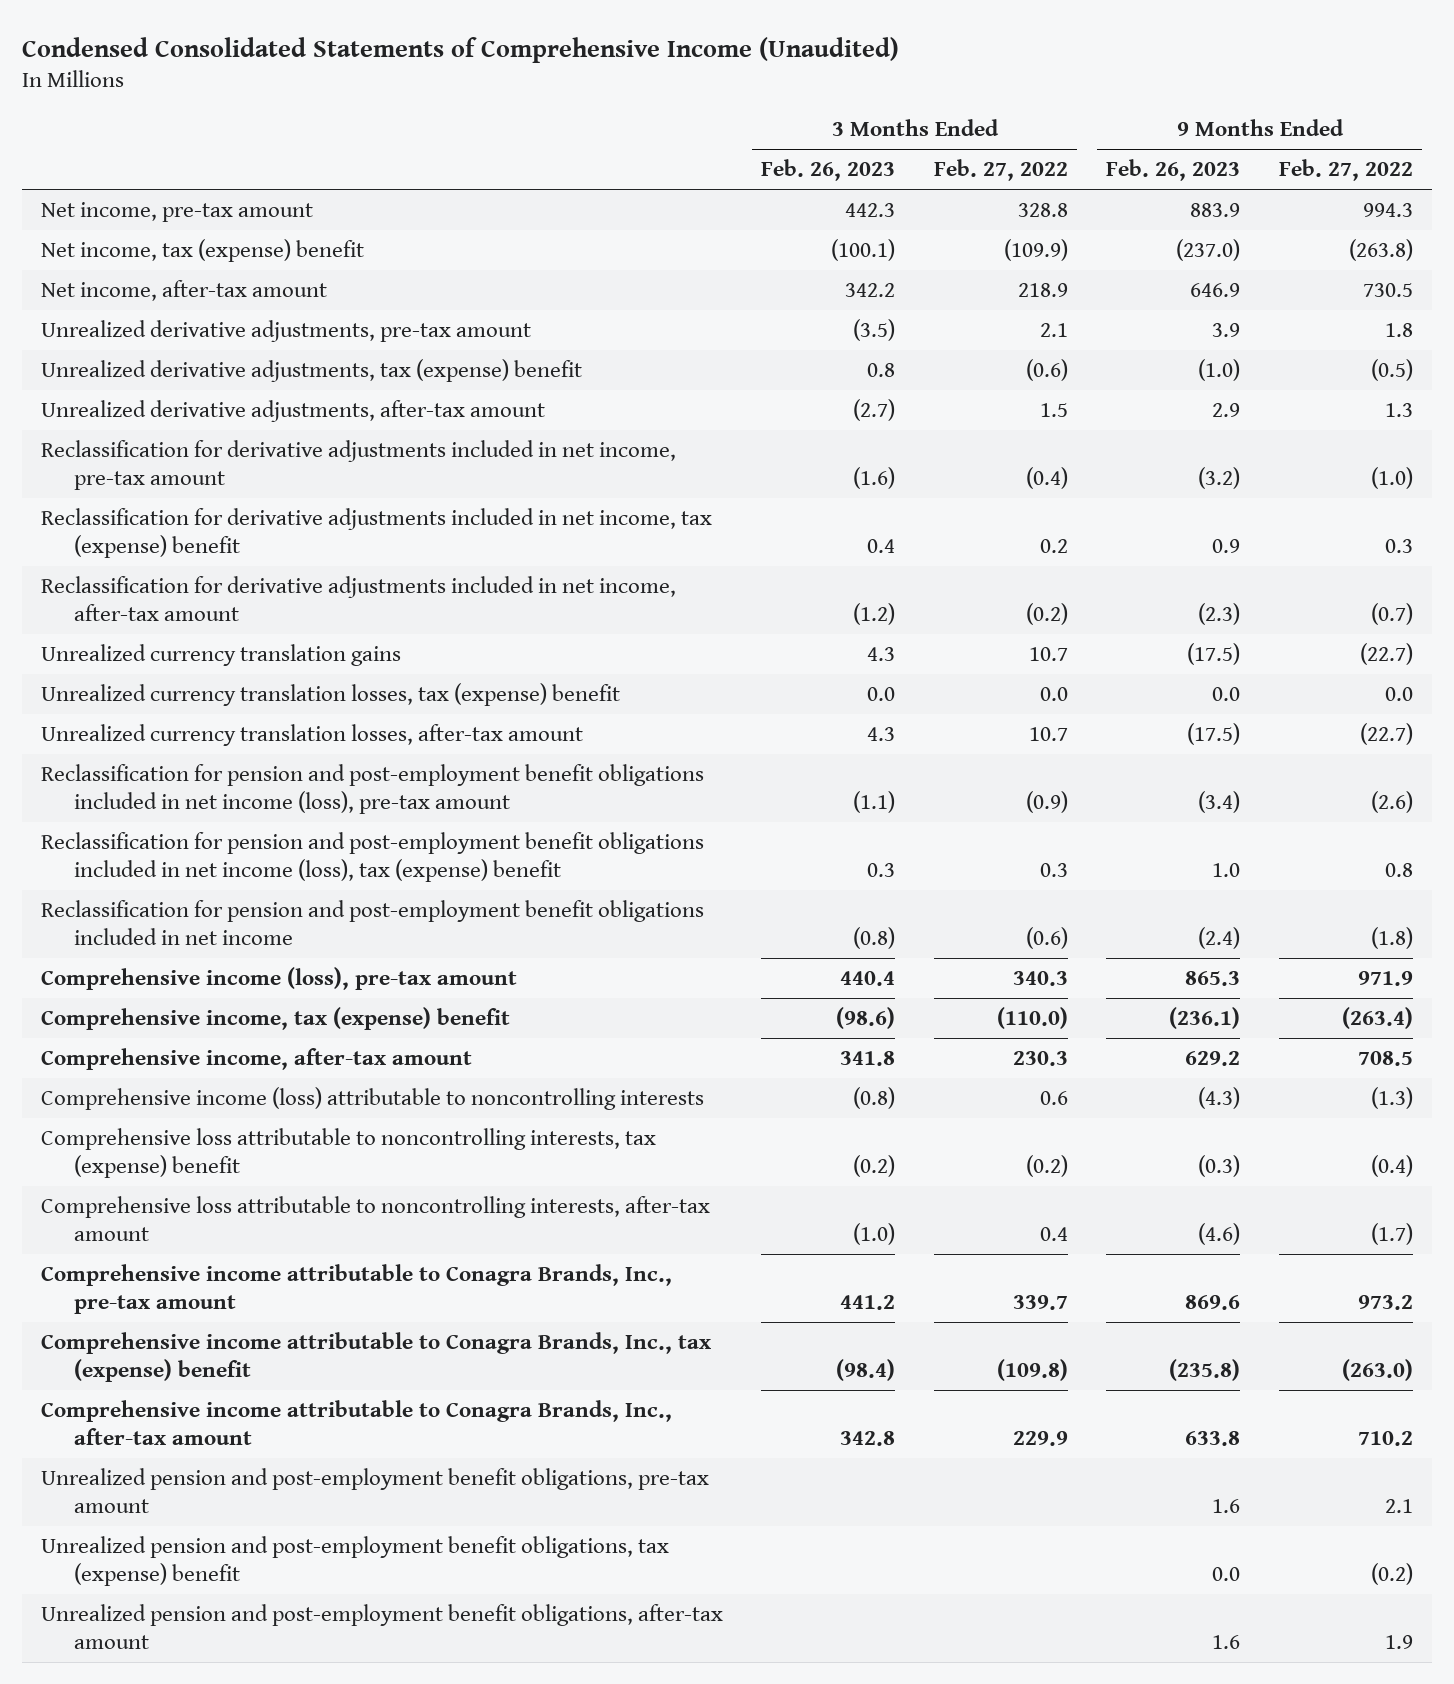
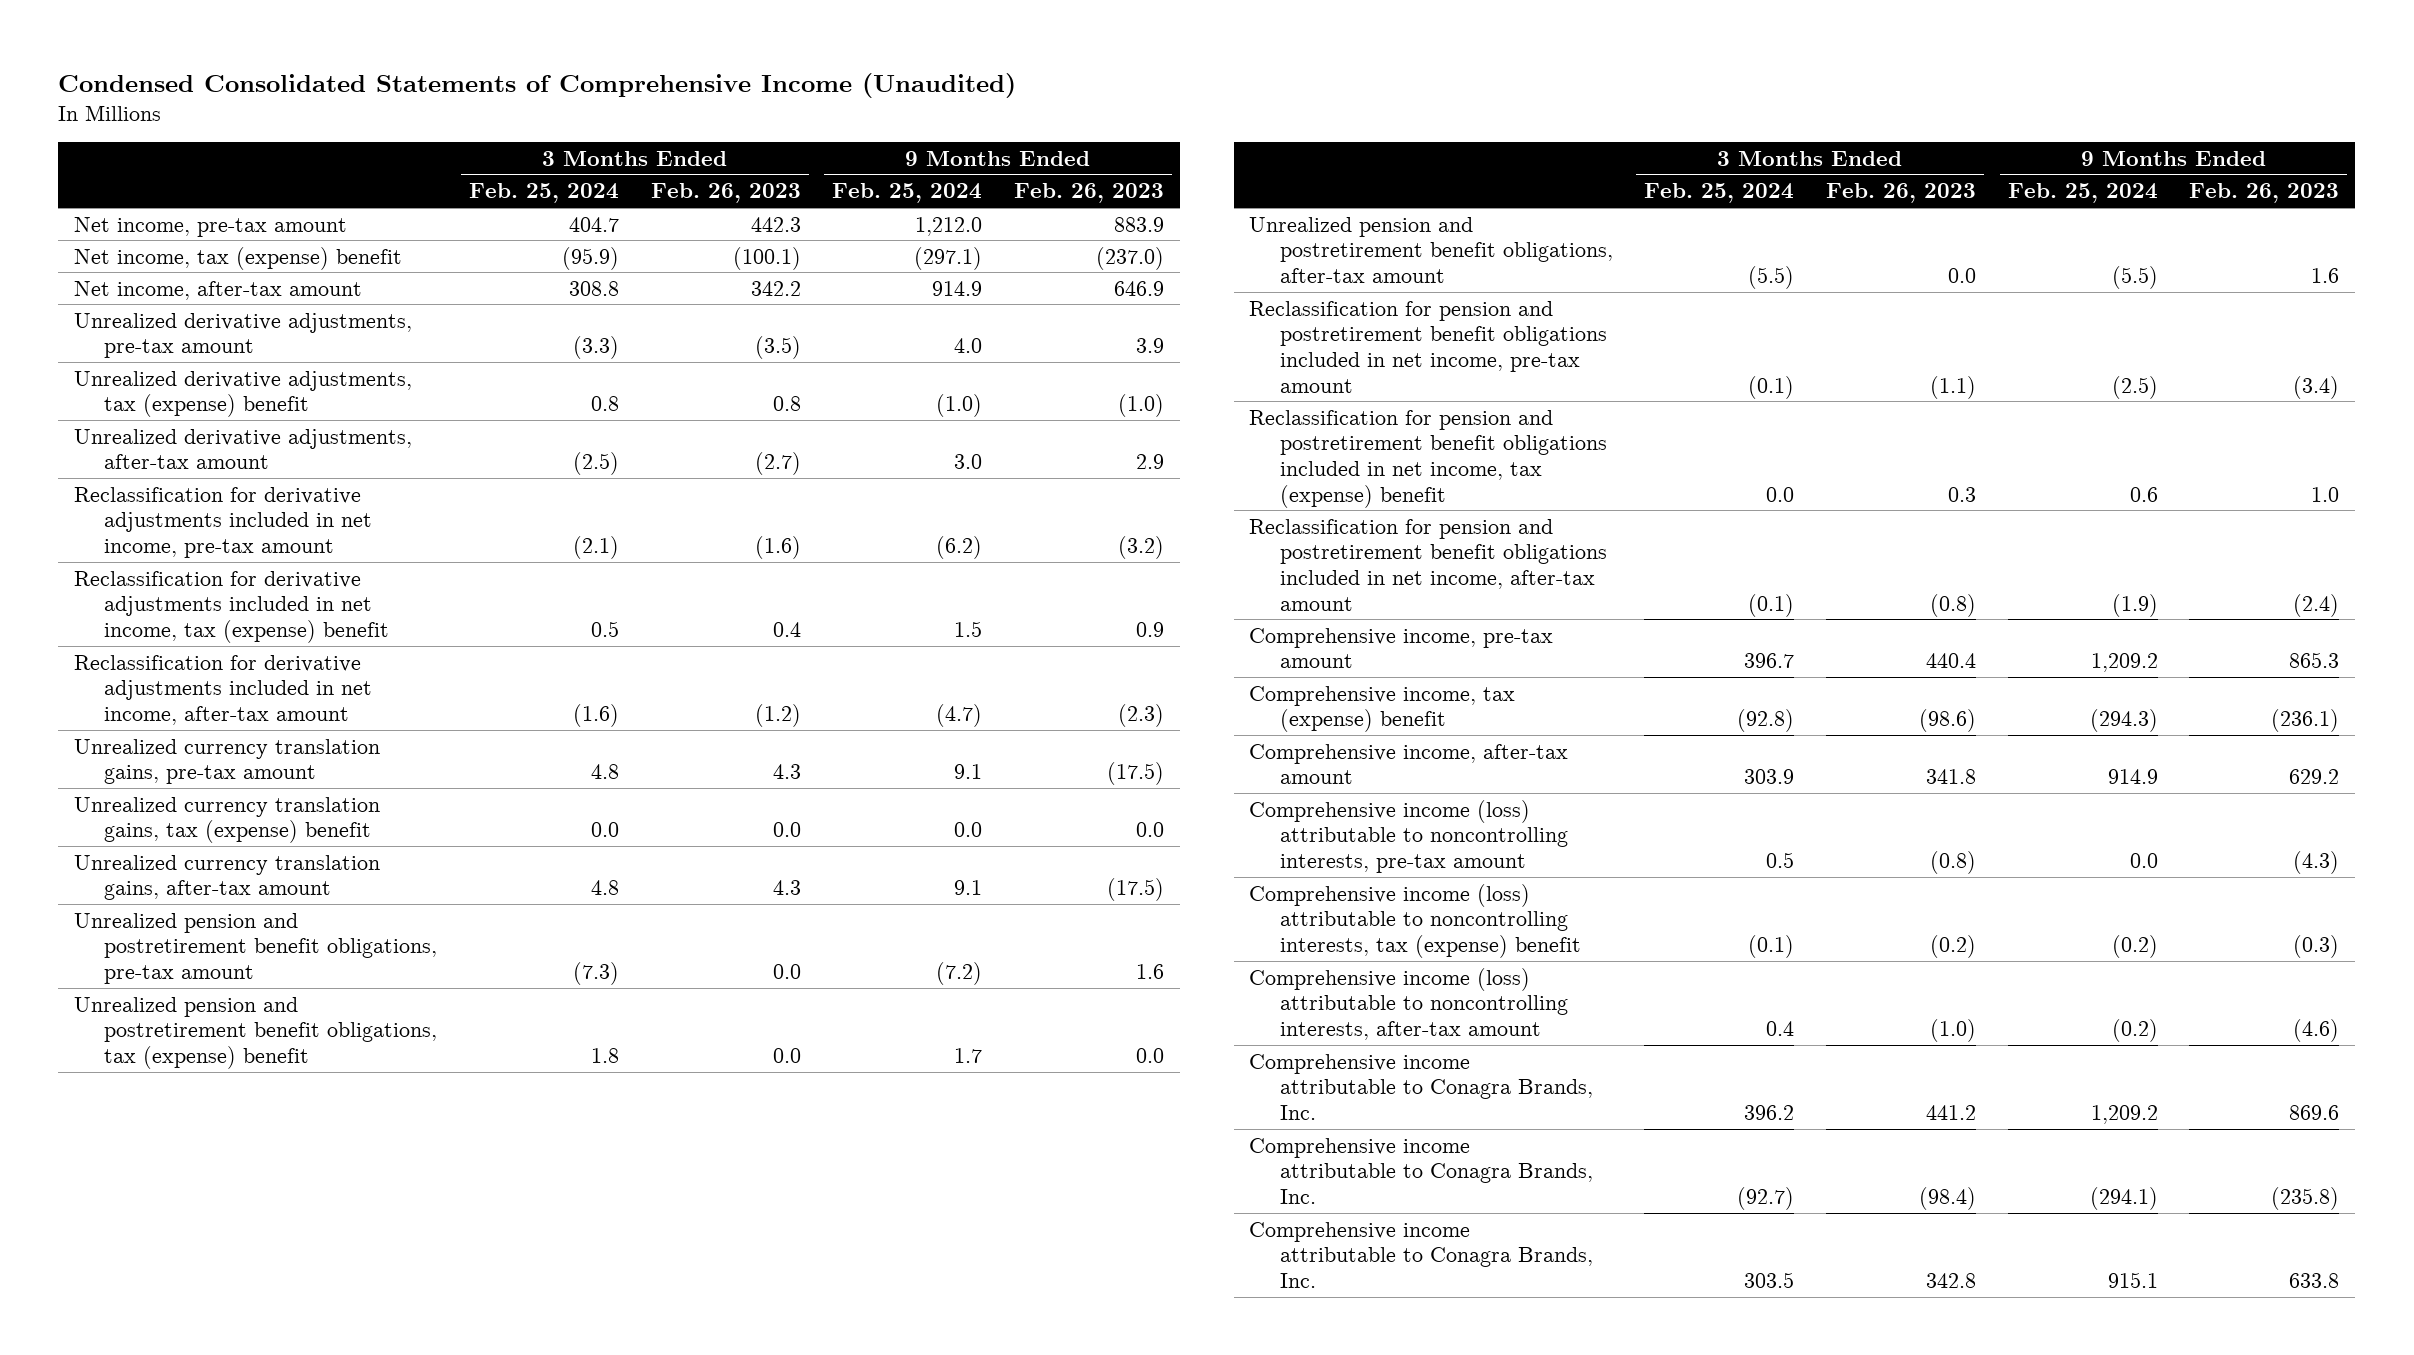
- | 3 Months Ended Feb. 26, 2023 | 3 Months Ended Feb. 27, 2022 | 9 Months Ended Feb. 26, 2023 | 9 Months Ended Feb. 27, 2022
+ | 3 Months Ended Feb. 25, 2024 | 3 Months Ended Feb. 26, 2023 | 9 Months Ended Feb. 25, 2024 | 9 Months Ended Feb. 26, 2023
- Unrealized currency translation gains | 4.3 | 10.7 | (17.5) | (22.7)
- Unrealized currency translation losses, tax (expense) benefit | 0.0 | 0.0 | 0.0 | 0.0
- Unrealized currency translation losses, after-tax amount | 4.3 | 10.7 | (17.5) | (22.7)
- Reclassification for pension and post-employment benefit obligations included in net income (loss), pre-tax amount | (1.1) | (0.9) | (3.4) | (2.6)
- Reclassification for pension and post-employment benefit obligations included in net income (loss), tax (expense) benefit | 0.3 | 0.3 | 1.0 | 0.8
- Reclassification for pension and post-employment benefit obligations included in net income | (0.8) | (0.6) | (2.4) | (1.8)
- Comprehensive income (loss), pre-tax amount | 440.4 | 340.3 | 865.3 | 971.9
+ Unrealized currency translation gains, pre-tax amount | 4.8 | 4.3 | 9.1 | (17.5)
+ Unrealized currency translation gains, tax (expense) benefit | 0.0 | 0.0 | 0.0 | 0.0
+ Unrealized currency translation gains, after-tax amount | 4.8 | 4.3 | 9.1 | (17.5)
+ Unrealized pension and postretirement benefit obligations, pre-tax amount | (7.3) | 0.0 | (7.2) | 1.6
+ Unrealized pension and postretirement benefit obligations, tax (expense) benefit | 1.8 | 0.0 | 1.7 | 0.0
+ Unrealized pension and postretirement benefit obligations, after-tax amount | (5.5) | 0.0 | (5.5) | 1.6
+ Reclassification for pension and postretirement benefit obligations included in net income, pre-tax amount | (0.1) | (1.1) | (2.5) | (3.4)
+ Reclassification for pension and postretirement benefit obligations included in net income, tax (expense) benefit | 0.0 | 0.3 | 0.6 | 1.0
+ Reclassification for pension and postretirement benefit obligations included in net income, after-tax amount | (0.1) | (0.8) | (1.9) | (2.4)
+ Comprehensive income, pre-tax amount | 396.7 | 440.4 | 1,209.2 | 865.3
- Comprehensive income (loss) attributable to noncontrolling interests | (0.8) | 0.6 | (4.3) | (1.3)
- Comprehensive loss attributable to noncontrolling interests, tax (expense) benefit | (0.2) | (0.2) | (0.3) | (0.4)
- Comprehensive loss attributable to noncontrolling interests, after-tax amount | (1.0) | 0.4 | (4.6) | (1.7)
- Comprehensive income attributable to Conagra Brands, Inc., pre-tax amount | 441.2 | 339.7 | 869.6 | 973.2
- Comprehensive income attributable to Conagra Brands, Inc., tax (expense) benefit | (98.4) | (109.8) | (235.8) | (263.0)
- Comprehensive income attributable to Conagra Brands, Inc., after-tax amount | 342.8 | 229.9 | 633.8 | 710.2
- Unrealized pension and post-employment benefit obligations, pre-tax amount | | | 1.6 | 2.1
- Unrealized pension and post-employment benefit obligations, tax (expense) benefit | | | 0.0 | (0.2)
- Unrealized pension and post-employment benefit obligations, after-tax amount | | | 1.6 | 1.9
+ Comprehensive income (loss) attributable to noncontrolling interests, pre-tax amount | 0.5 | (0.8) | 0.0 | (4.3)
+ Comprehensive income (loss) attributable to noncontrolling interests, tax (expense) benefit | (0.1) | (0.2) | (0.2) | (0.3)
+ Comprehensive income (loss) attributable to noncontrolling interests, after-tax amount | 0.4 | (1.0) | (0.2) | (4.6)
+ Comprehensive income attributable to Conagra Brands, Inc. | 396.2 | 441.2 | 1,209.2 | 869.6
+ Comprehensive income attributable to Conagra Brands, Inc. | (92.7) | (98.4) | (294.1) | (235.8)
+ Comprehensive income attributable to Conagra Brands, Inc. | 303.5 | 342.8 | 915.1 | 633.8

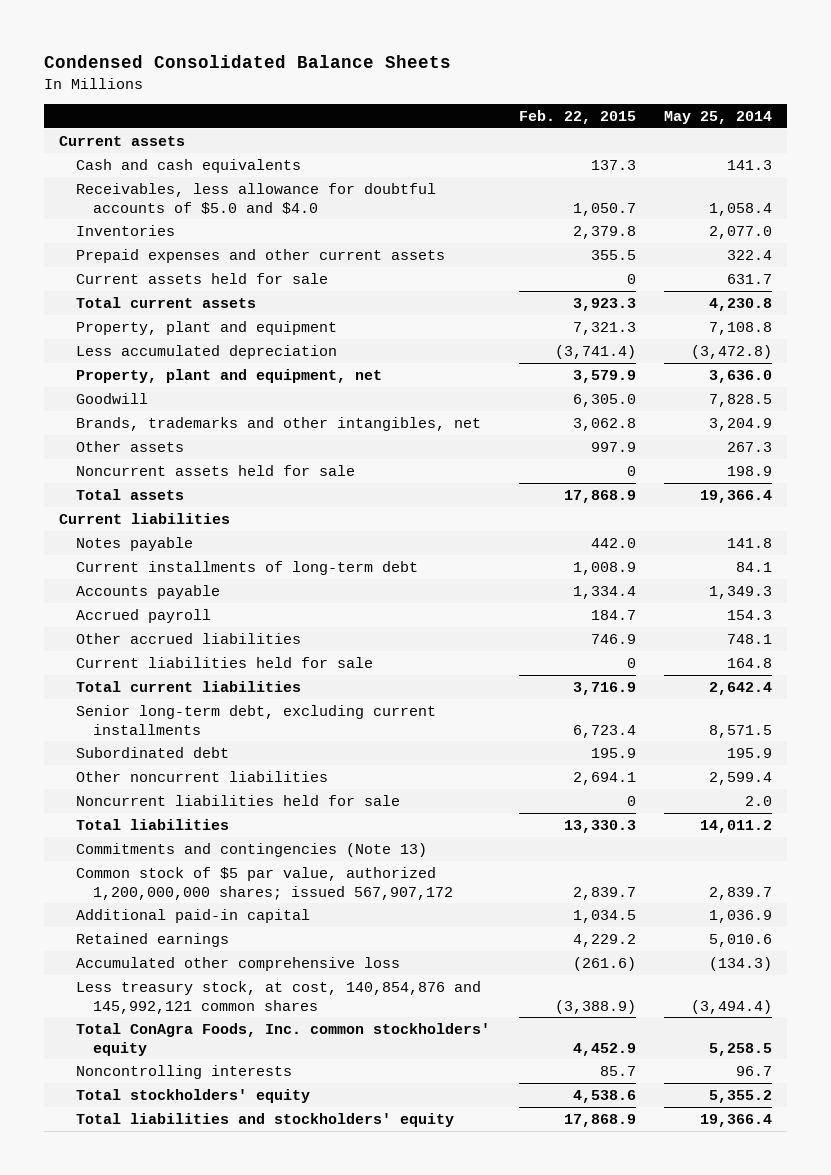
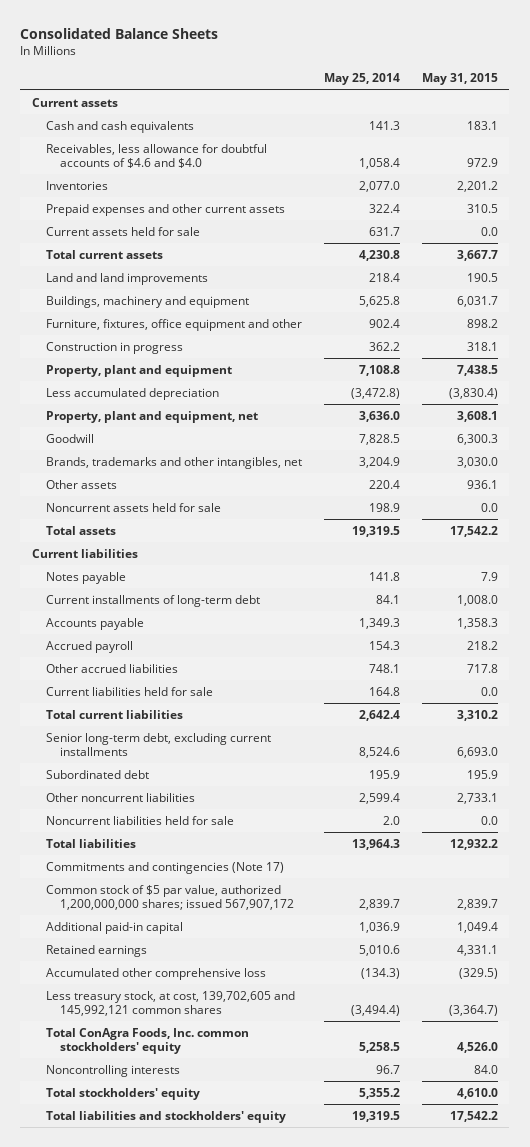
- Condensed Consolidated Balance Sheets
+ Consolidated Balance Sheets
- | Feb. 22, 2015 | May 25, 2014
+ | May 25, 2014 | May 31, 2015
- Receivables, less allowance for doubtful accounts of $5.0 and $4.0 | 1,050.7 | 1,058.4
+ Receivables, less allowance for doubtful accounts of $4.6 and $4.0 | 1,058.4 | 972.9
+ Land and land improvements | 218.4 | 190.5
+ Buildings, machinery and equipment | 5,625.8 | 6,031.7
+ Furniture, fixtures, office equipment and other | 902.4 | 898.2
+ Construction in progress | 362.2 | 318.1
- Other assets | 997.9 | 267.3
+ Other assets | 220.4 | 936.1
- Total assets | 17,868.9 | 19,366.4
+ Total assets | 19,319.5 | 17,542.2
- Senior long-term debt, excluding current installments | 6,723.4 | 8,571.5
+ Senior long-term debt, excluding current installments | 8,524.6 | 6,693.0
- Total liabilities | 13,330.3 | 14,011.2
- Commitments and contingencies (Note 13)
+ Total liabilities | 13,964.3 | 12,932.2
+ Commitments and contingencies (Note 17)
- Less treasury stock, at cost, 140,854,876 and 145,992,121 common shares | (3,388.9) | (3,494.4)
+ Less treasury stock, at cost, 139,702,605 and 145,992,121 common shares | (3,494.4) | (3,364.7)
- Total liabilities and stockholders' equity | 17,868.9 | 19,366.4
+ Total liabilities and stockholders' equity | 19,319.5 | 17,542.2

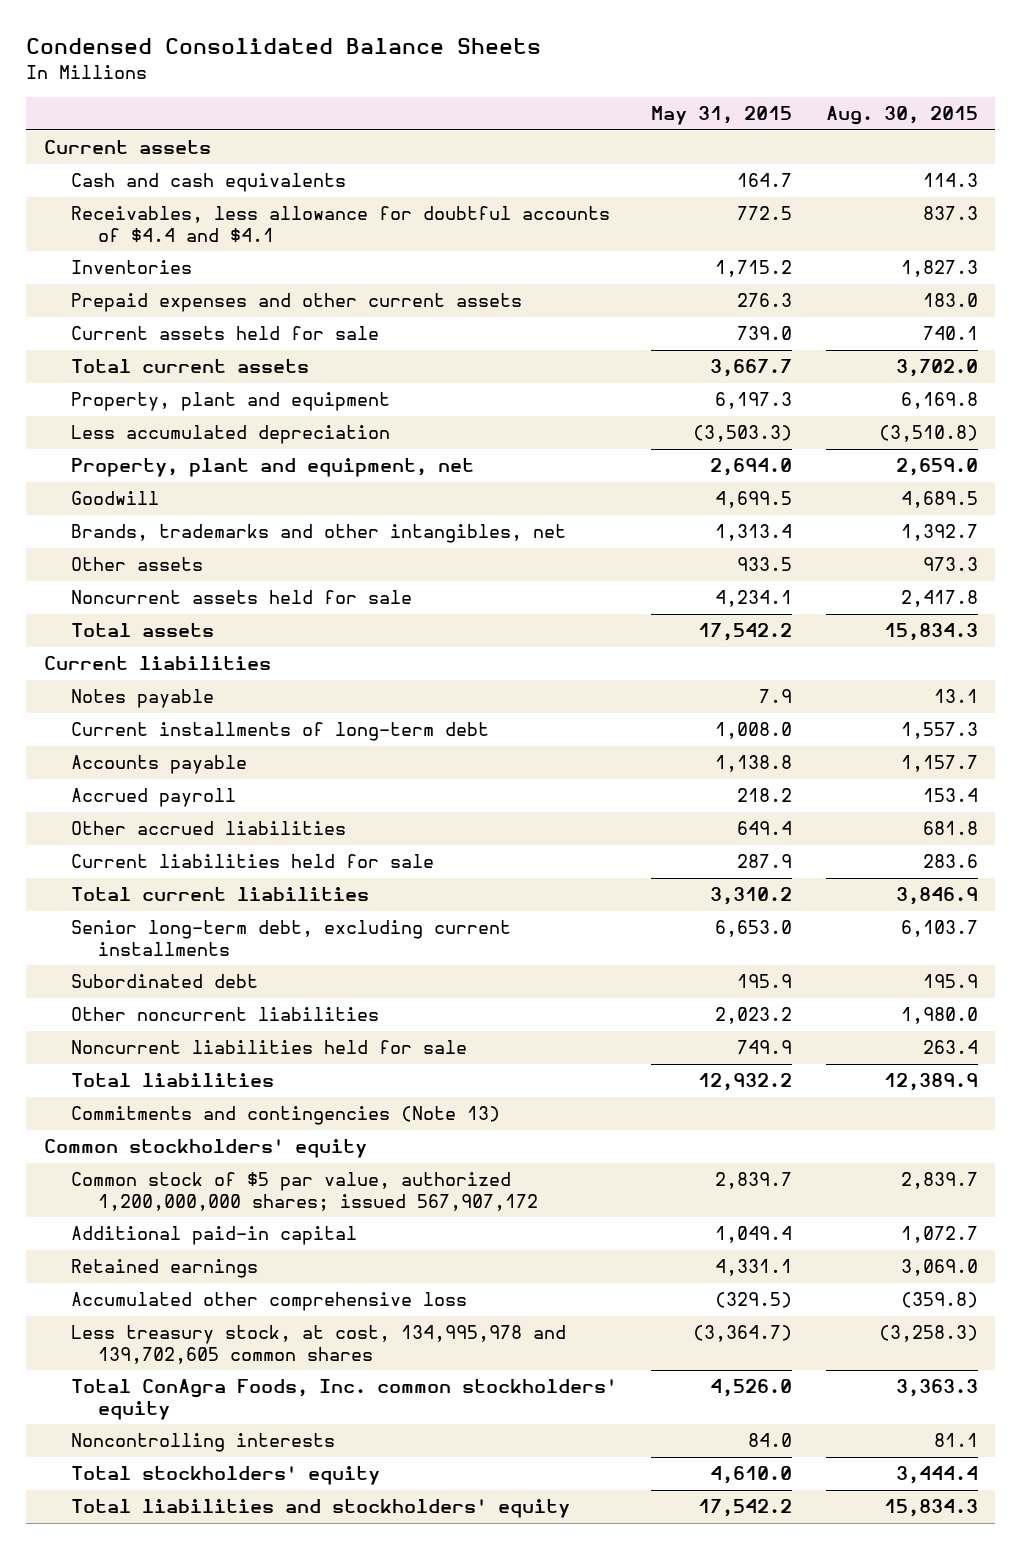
- Consolidated Balance Sheets
+ Condensed Consolidated Balance Sheets
- | May 25, 2014 | May 31, 2015
+ | May 31, 2015 | Aug. 30, 2015
- Cash and cash equivalents | 141.3 | 183.1
- Receivables, less allowance for doubtful accounts of $4.6 and $4.0 | 1,058.4 | 972.9
- Inventories | 2,077.0 | 2,201.2
- Prepaid expenses and other current assets | 322.4 | 310.5
- Current assets held for sale | 631.7 | 0.0
+ Cash and cash equivalents | 164.7 | 114.3
+ Receivables, less allowance for doubtful accounts of $4.4 and $4.1 | 772.5 | 837.3
+ Inventories | 1,715.2 | 1,827.3
+ Prepaid expenses and other current assets | 276.3 | 183.0
+ Current assets held for sale | 739.0 | 740.1
- Land and land improvements | 218.4 | 190.5
- Buildings, machinery and equipment | 5,625.8 | 6,031.7
- Furniture, fixtures, office equipment and other | 902.4 | 898.2
- Construction in progress | 362.2 | 318.1
- Property, plant and equipment | 7,108.8 | 7,438.5
- Less accumulated depreciation | (3,472.8) | (3,830.4)
- Property, plant and equipment, net | 3,636.0 | 3,608.1
- Goodwill | 7,828.5 | 6,300.3
- Brands, trademarks and other intangibles, net | 3,204.9 | 3,030.0
- Other assets | 220.4 | 936.1
- Noncurrent assets held for sale | 198.9 | 0.0
+ Property, plant and equipment | 6,197.3 | 6,169.8
+ Less accumulated depreciation | (3,503.3) | (3,510.8)
+ Property, plant and equipment, net | 2,694.0 | 2,659.0
+ Goodwill | 4,699.5 | 4,689.5
+ Brands, trademarks and other intangibles, net | 1,313.4 | 1,392.7
+ Other assets | 933.5 | 973.3
+ Noncurrent assets held for sale | 4,234.1 | 2,417.8
- Accounts payable | 1,349.3 | 1,358.3
+ Accounts payable | 1,138.8 | 1,157.7
- Other accrued liabilities | 748.1 | 717.8
- Current liabilities held for sale | 164.8 | 0.0
+ Other accrued liabilities | 649.4 | 681.8
+ Current liabilities held for sale | 287.9 | 283.6
- Senior long-term debt, excluding current installments | 8,524.6 | 6,693.0
+ Senior long-term debt, excluding current installments | 6,653.0 | 6,103.7
- Other noncurrent liabilities | 2,599.4 | 2,733.1
- Noncurrent liabilities held for sale | 2.0 | 0.0
+ Other noncurrent liabilities | 2,023.2 | 1,980.0
+ Noncurrent liabilities held for sale | 749.9 | 263.4
- Commitments and contingencies (Note 17)
+ Commitments and contingencies (Note 13)
+ Common stockholders' equity
- Less treasury stock, at cost, 139,702,605 and 145,992,121 common shares | (3,494.4) | (3,364.7)
+ Less treasury stock, at cost, 134,995,978 and 139,702,605 common shares | (3,364.7) | (3,258.3)

